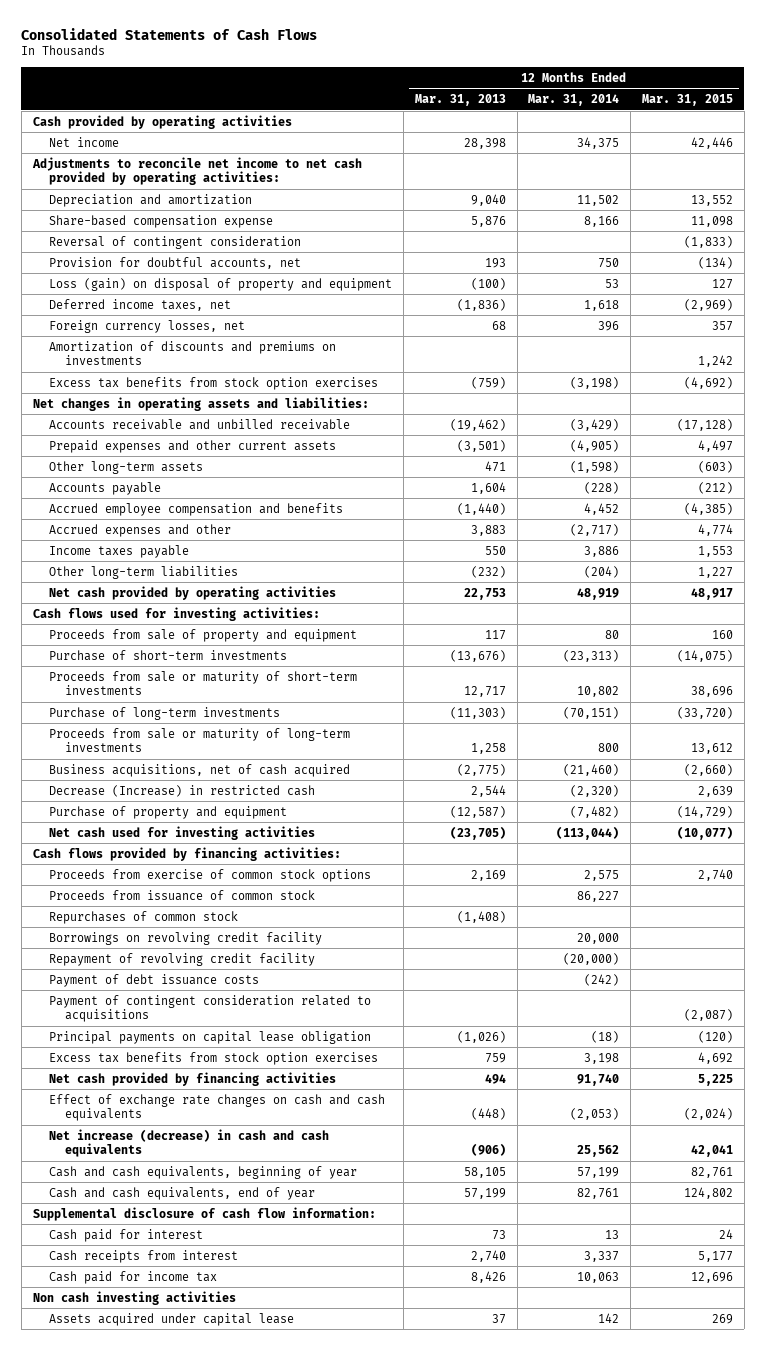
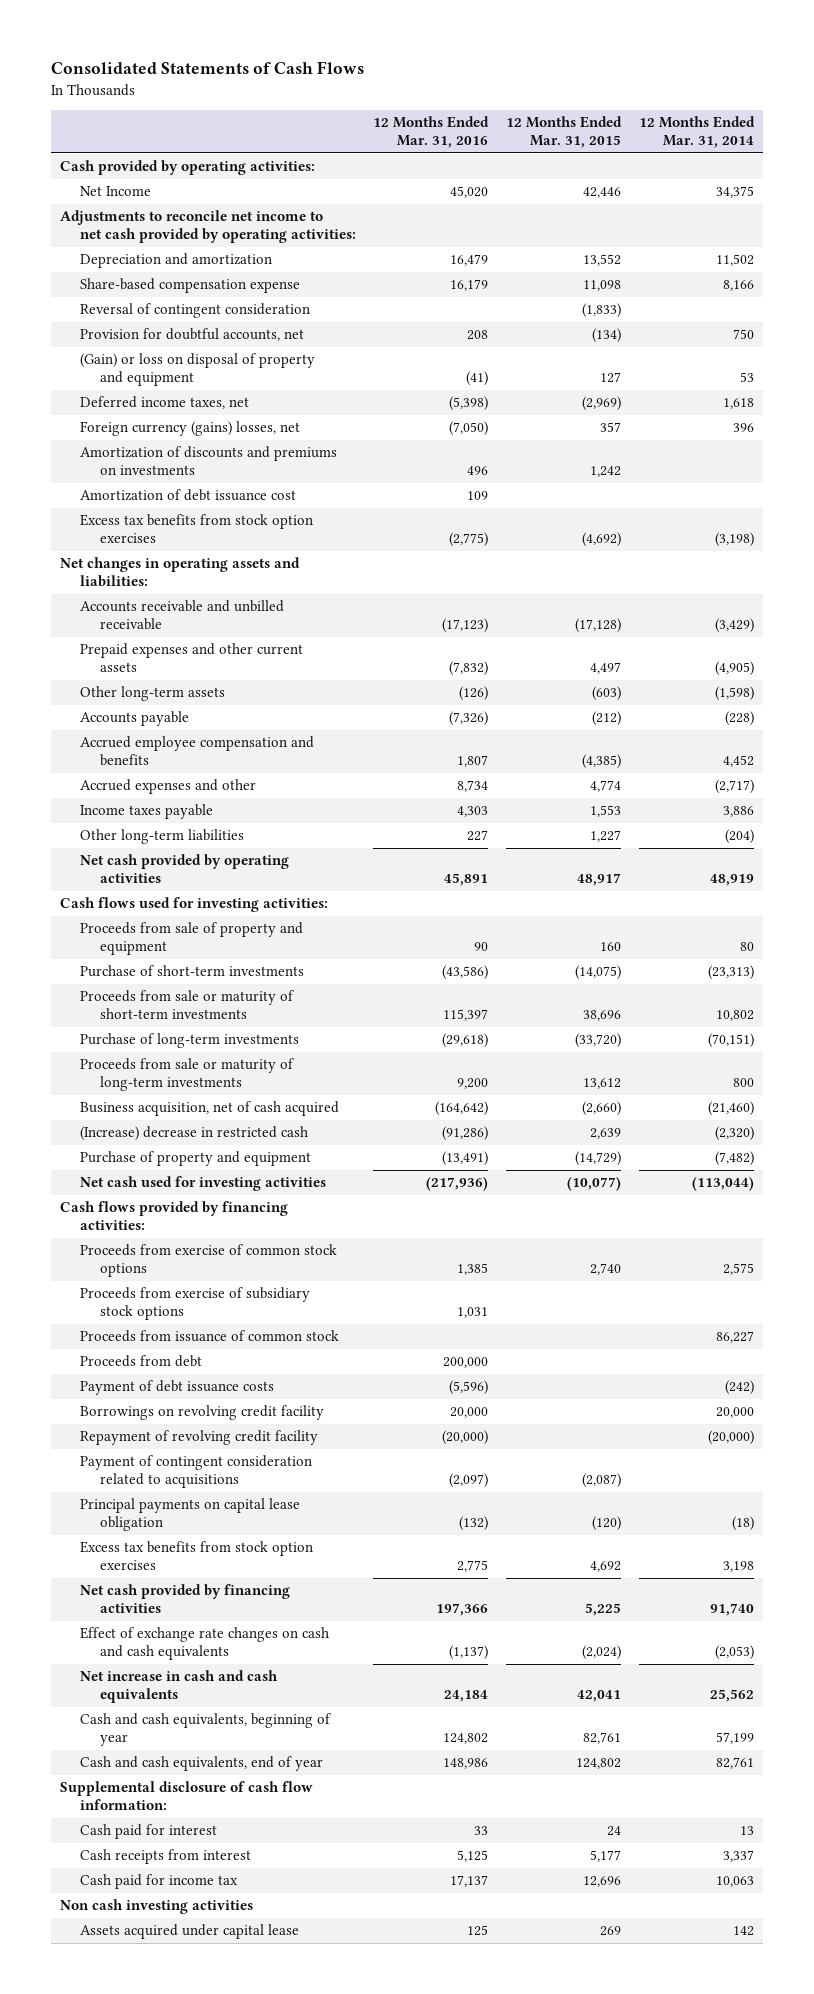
- | 12 Months Ended Mar. 31, 2013 | 12 Months Ended Mar. 31, 2014 | 12 Months Ended Mar. 31, 2015
+ | 12 Months Ended Mar. 31, 2016 | 12 Months Ended Mar. 31, 2015 | 12 Months Ended Mar. 31, 2014
- Cash provided by operating activities
- Net income | 28,398 | 34,375 | 42,446
+ Cash provided by operating activities:
+ Net Income | 45,020 | 42,446 | 34,375
- Loss (gain) on disposal of property and equipment | (100) | 53 | 127
+ (Gain) or loss on disposal of property and equipment | (41) | 127 | 53
- Foreign currency losses, net | 68 | 396 | 357
+ Foreign currency (gains) losses, net | (7,050) | 357 | 396
+ Amortization of debt issuance cost | 109 | |
- Business acquisitions, net of cash acquired | (2,775) | (21,460) | (2,660)
- Decrease (Increase) in restricted cash | 2,544 | (2,320) | 2,639
+ Business acquisition, net of cash acquired | (164,642) | (2,660) | (21,460)
+ (Increase) decrease in restricted cash | (91,286) | 2,639 | (2,320)
+ Proceeds from exercise of subsidiary stock options | 1,031 | |
- Repurchases of common stock | (1,408) | |
+ Proceeds from debt | 200,000 | |
moved up: Payment of debt issuance costs | (5,596) | | (242)
- Net increase (decrease) in cash and cash equivalents | (906) | 25,562 | 42,041
+ Net increase in cash and cash equivalents | 24,184 | 42,041 | 25,562

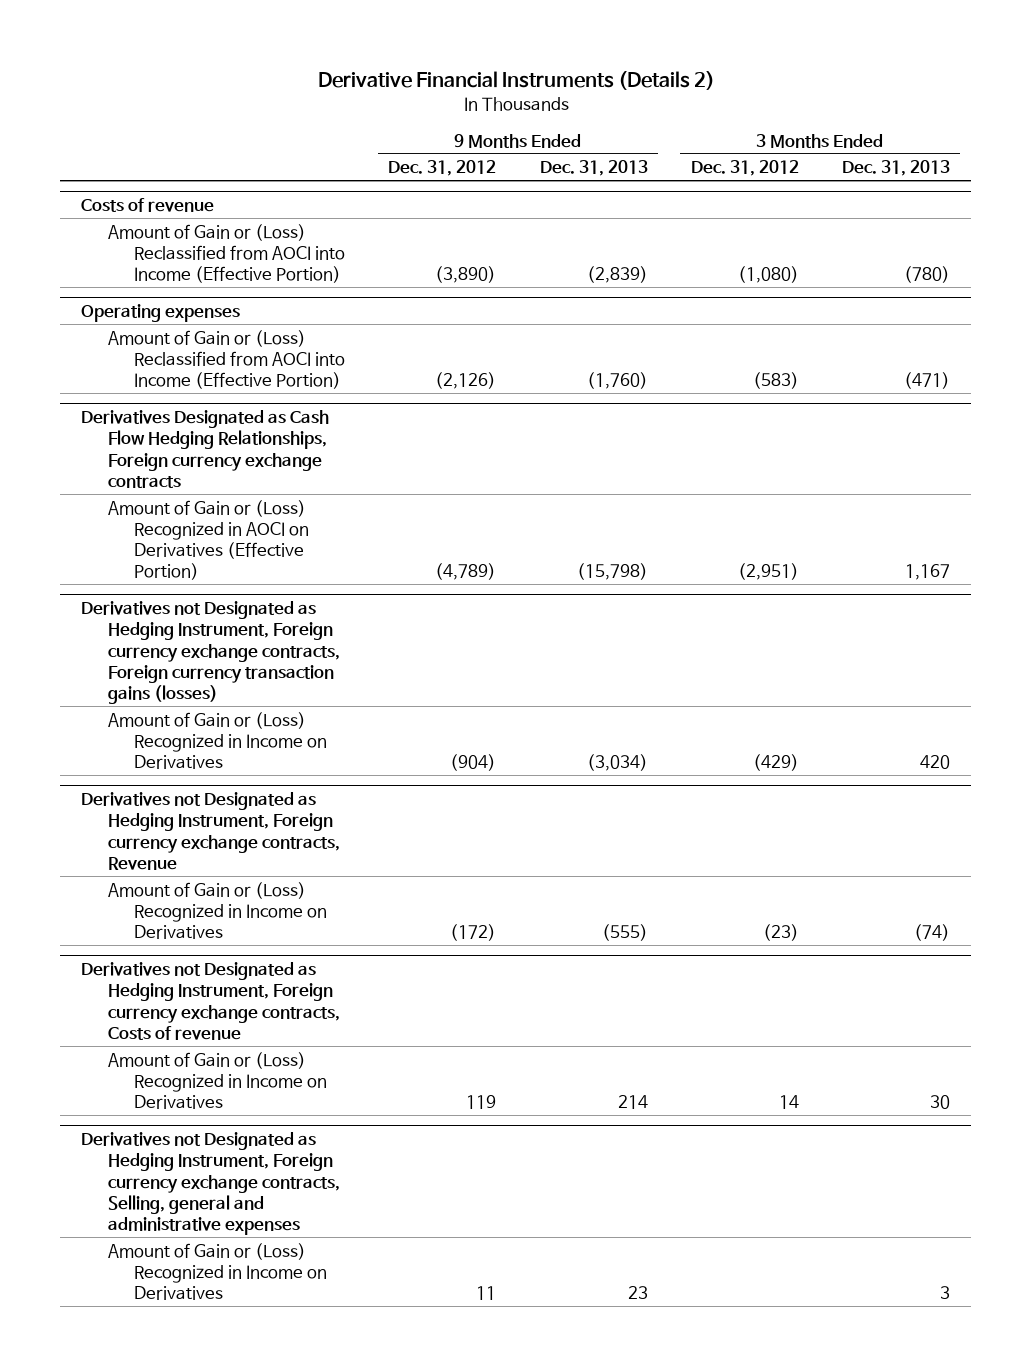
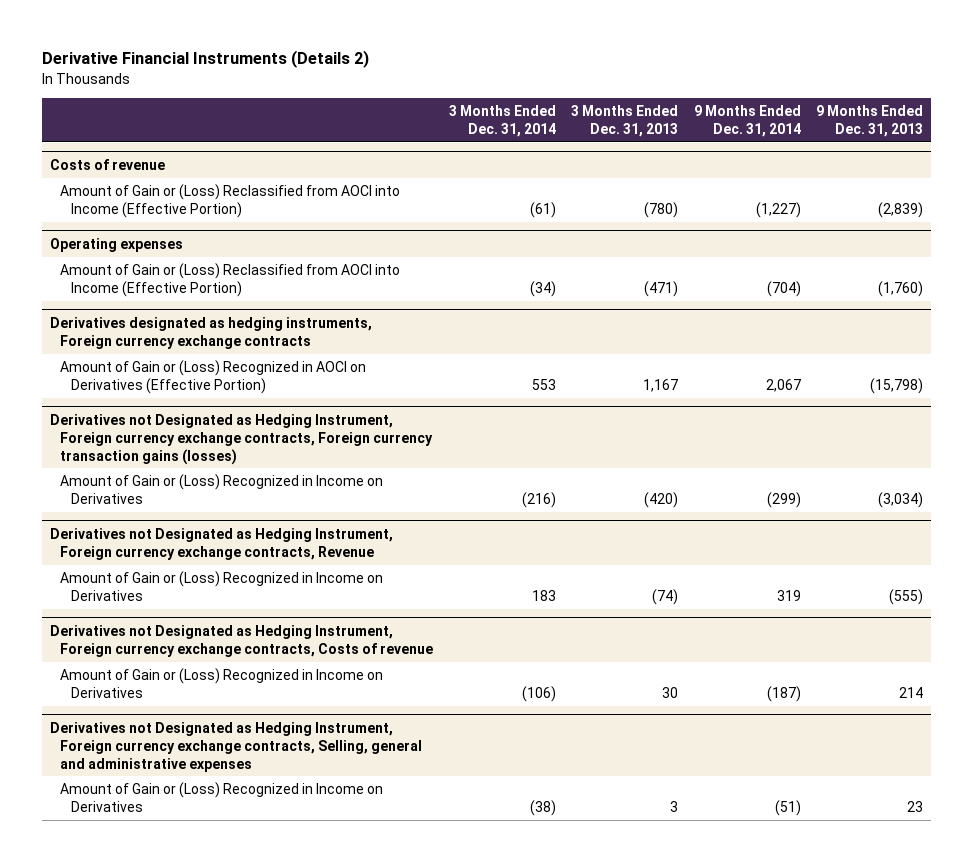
- | 9 Months Ended Dec. 31, 2012 | 9 Months Ended Dec. 31, 2013 | 3 Months Ended Dec. 31, 2012 | 3 Months Ended Dec. 31, 2013
+ | 3 Months Ended Dec. 31, 2014 | 3 Months Ended Dec. 31, 2013 | 9 Months Ended Dec. 31, 2014 | 9 Months Ended Dec. 31, 2013
- Derivatives Designated as Cash Flow Hedging Relationships, Foreign currency exchange contracts
+ Derivatives designated as hedging instruments, Foreign currency exchange contracts
@ Derivatives not Designated as Hedging Instrument, Foreign currency exchange contracts, Foreign currency transaction gains (losses)
- Amount of Gain or (Loss) Recognized in Income on Derivatives | (904) | (3,034) | (429) | 420
+ Amount of Gain or (Loss) Recognized in Income on Derivatives | (216) | (420) | (299) | (3,034)

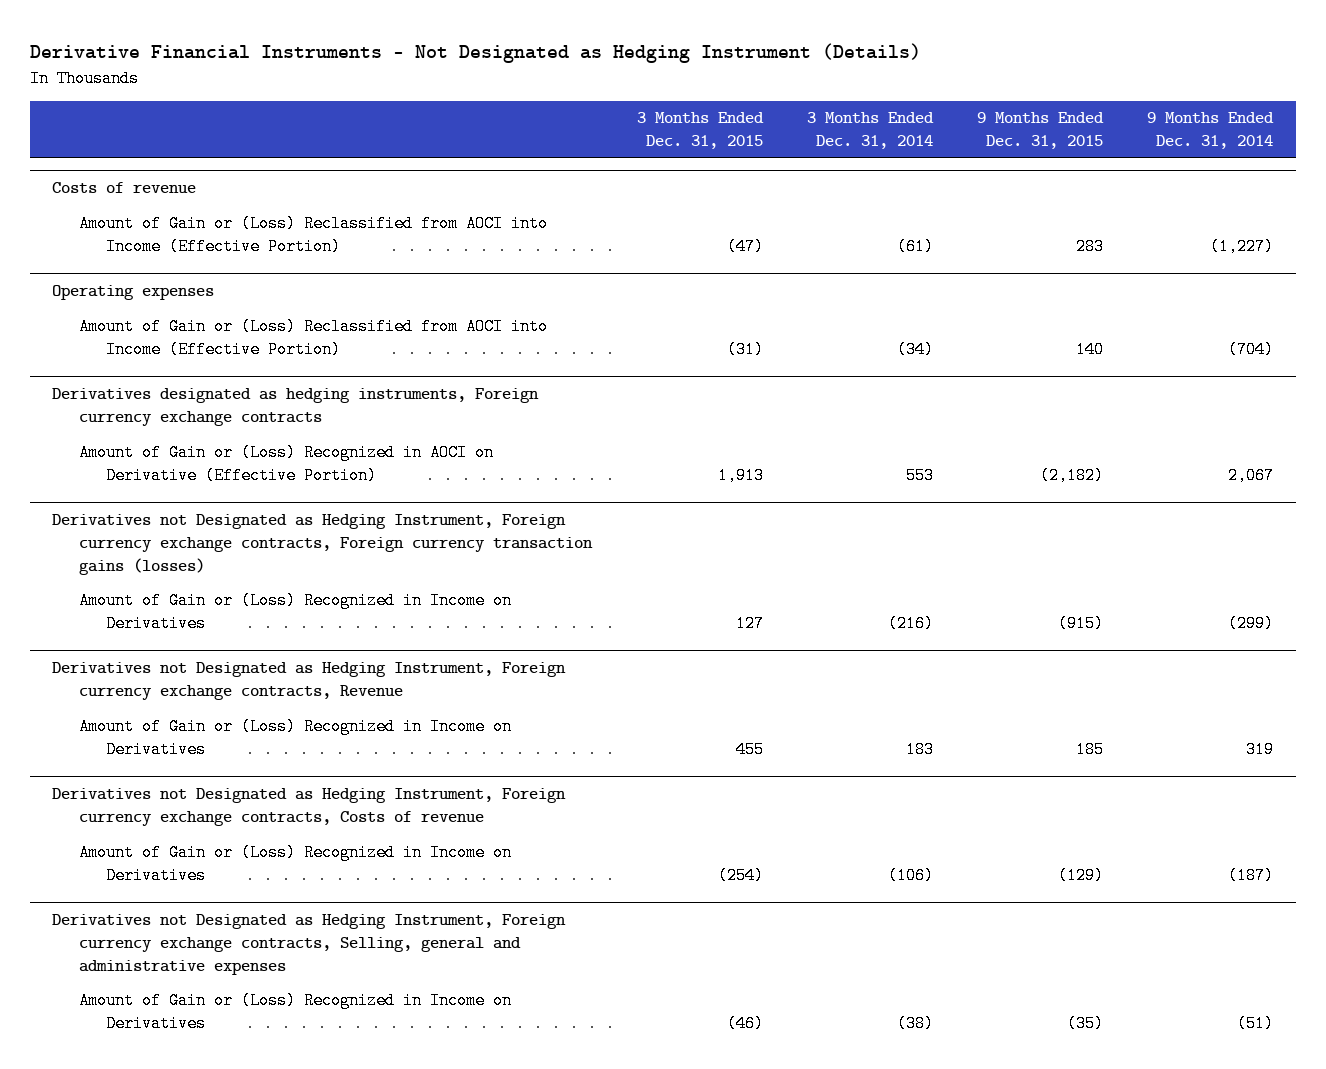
- Derivative Financial Instruments (Details 2)
+ Derivative Financial Instruments - Not Designated as Hedging Instrument (Details)
- | 3 Months Ended Dec. 31, 2014 | 3 Months Ended Dec. 31, 2013 | 9 Months Ended Dec. 31, 2014 | 9 Months Ended Dec. 31, 2013
+ | 3 Months Ended Dec. 31, 2015 | 3 Months Ended Dec. 31, 2014 | 9 Months Ended Dec. 31, 2015 | 9 Months Ended Dec. 31, 2014
@ Derivatives designated as hedging instruments, Foreign currency exchange contracts
- Amount of Gain or (Loss) Recognized in AOCI on Derivatives (Effective Portion) | 553 | 1,167 | 2,067 | (15,798)
+ Amount of Gain or (Loss) Recognized in AOCI on Derivative (Effective Portion) | 1,913 | 553 | (2,182) | 2,067

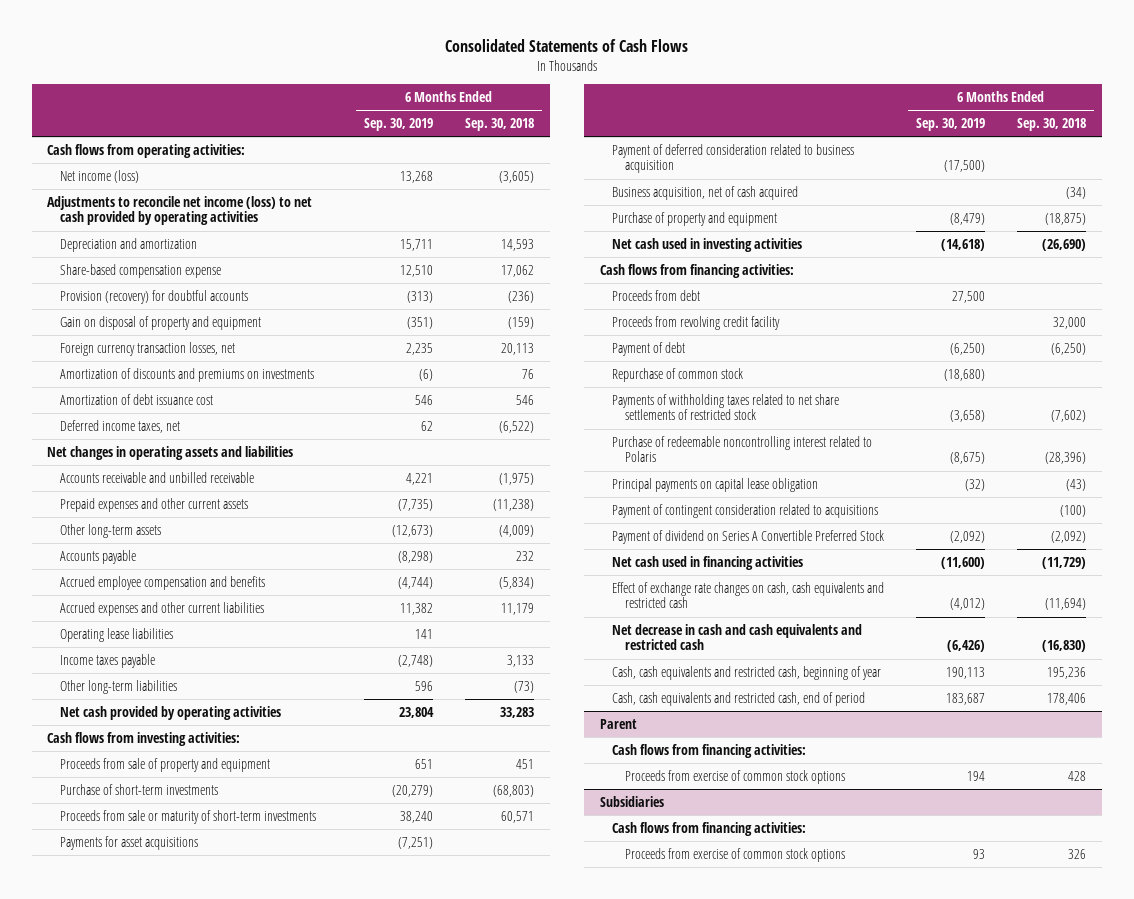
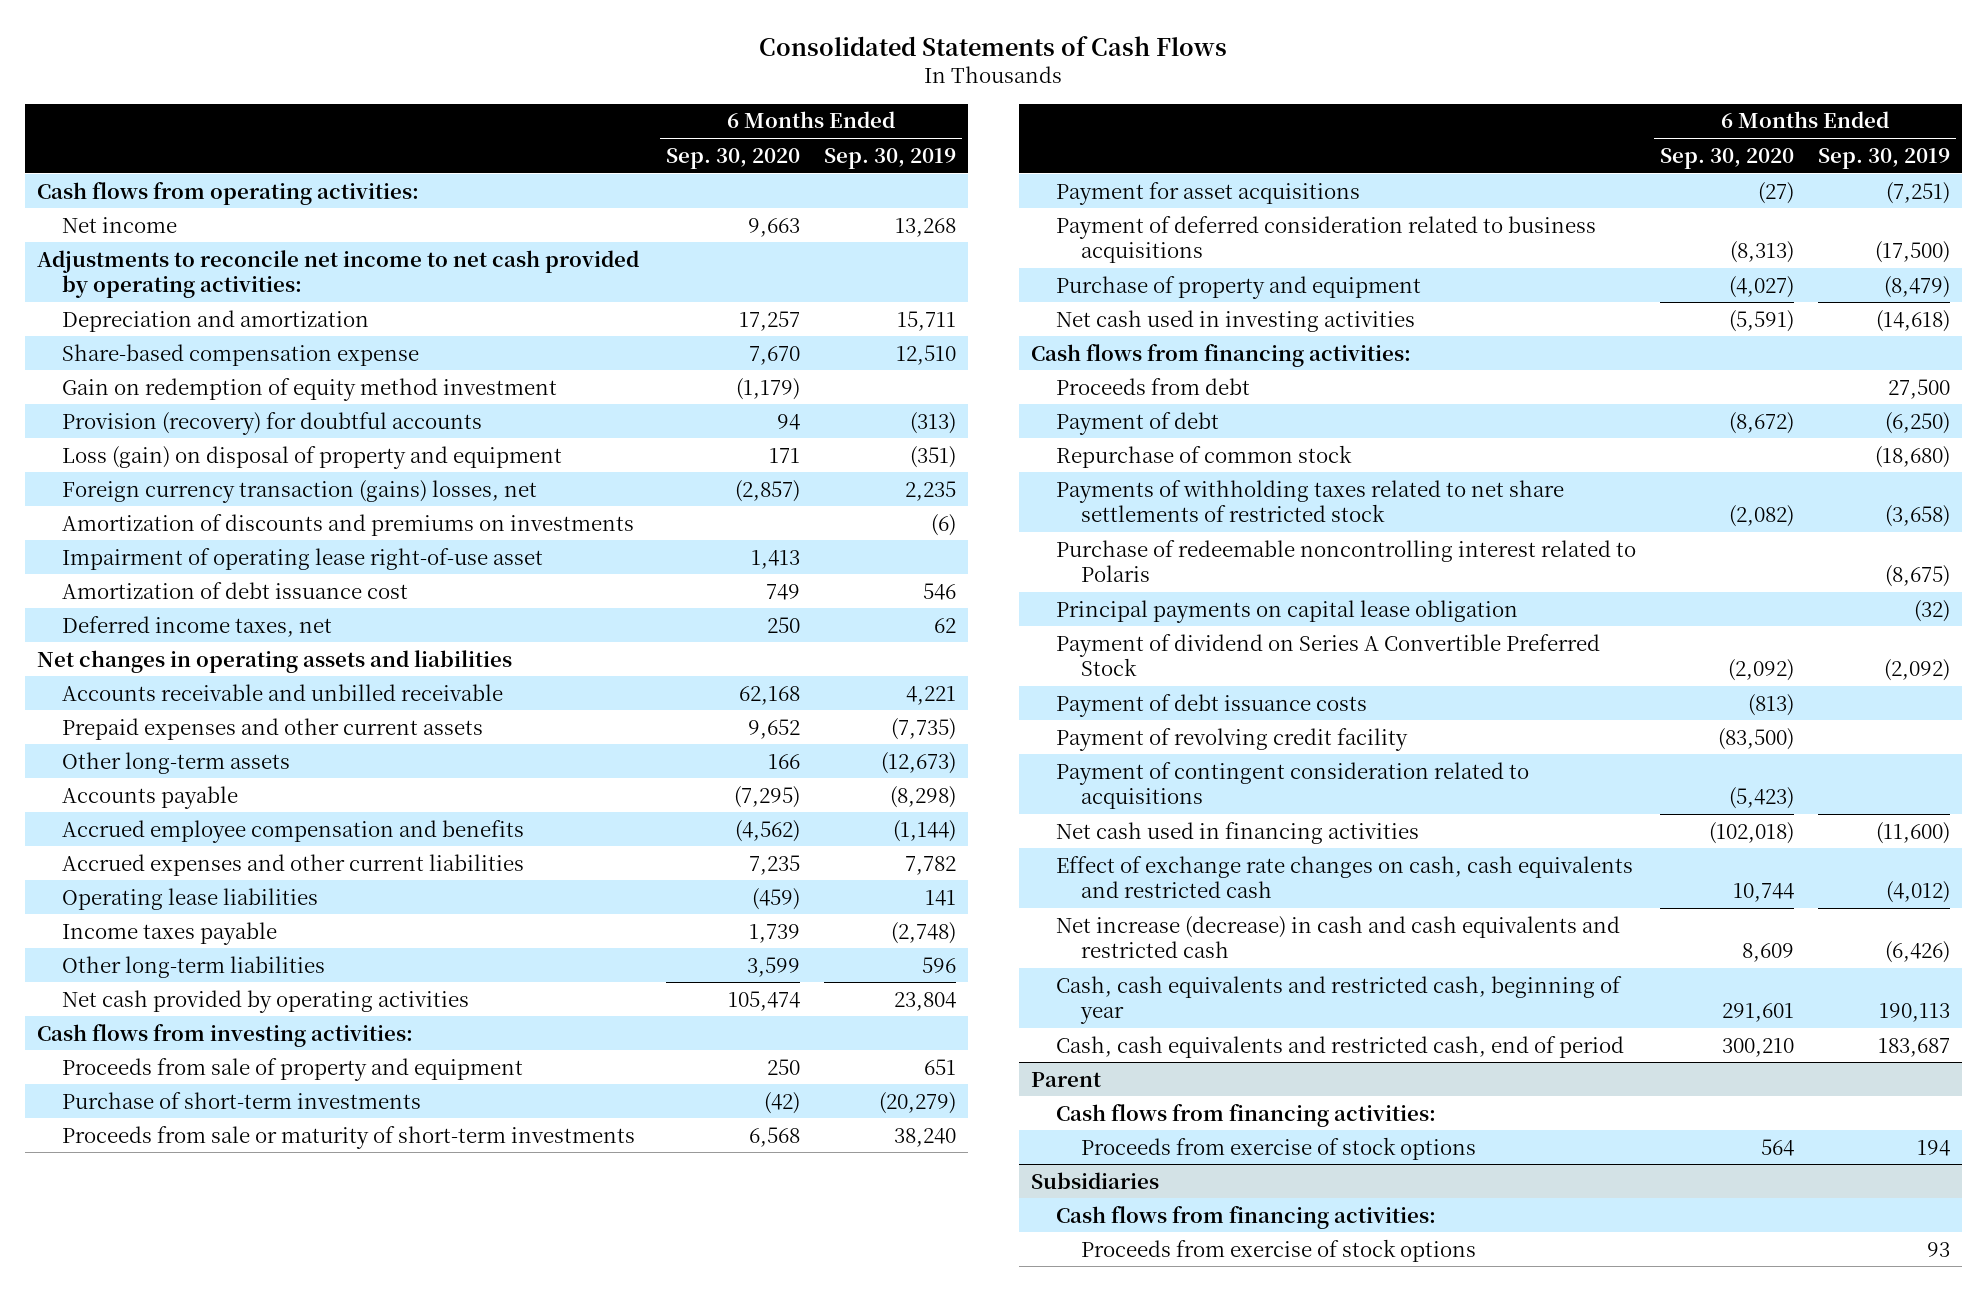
- | 6 Months Ended Sep. 30, 2019 | 6 Months Ended Sep. 30, 2018
+ | 6 Months Ended Sep. 30, 2020 | 6 Months Ended Sep. 30, 2019
- Net income (loss) | 13,268 | (3,605)
- Adjustments to reconcile net income (loss) to net cash provided by operating activities
+ Net income | 9,663 | 13,268
+ Adjustments to reconcile net income to net cash provided by operating activities:
+ Gain on redemption of equity method investment | (1,179) |
- Gain on disposal of property and equipment | (351) | (159)
- Foreign currency transaction losses, net | 2,235 | 20,113
+ Loss (gain) on disposal of property and equipment | 171 | (351)
+ Foreign currency transaction (gains) losses, net | (2,857) | 2,235
+ Impairment of operating lease right-of-use asset | 1,413 |
- Accrued employee compensation and benefits | (4,744) | (5,834)
- Accrued expenses and other current liabilities | 11,382 | 11,179
+ Accrued employee compensation and benefits | (4,562) | (1,144)
+ Accrued expenses and other current liabilities | 7,235 | 7,782
- Payments for asset acquisitions | (7,251) |
- Payment of deferred consideration related to business acquisition | (17,500) |
- Business acquisition, net of cash acquired | | (34)
+ Payment for asset acquisitions | (27) | (7,251)
+ Payment of deferred consideration related to business acquisitions | (8,313) | (17,500)
- Proceeds from revolving credit facility | | 32,000
+ Payment of debt issuance costs | (813) |
+ Payment of revolving credit facility | (83,500) |
moved down: Payment of contingent consideration related to acquisitions | (5,423) |
- Net decrease in cash and cash equivalents and restricted cash | (6,426) | (16,830)
+ Net increase (decrease) in cash and cash equivalents and restricted cash | 8,609 | (6,426)
@ Parent
- Proceeds from exercise of common stock options | 194 | 428
+ Proceeds from exercise of stock options | 564 | 194
@ Subsidiaries
- Proceeds from exercise of common stock options | 93 | 326
+ Proceeds from exercise of stock options | | 93

